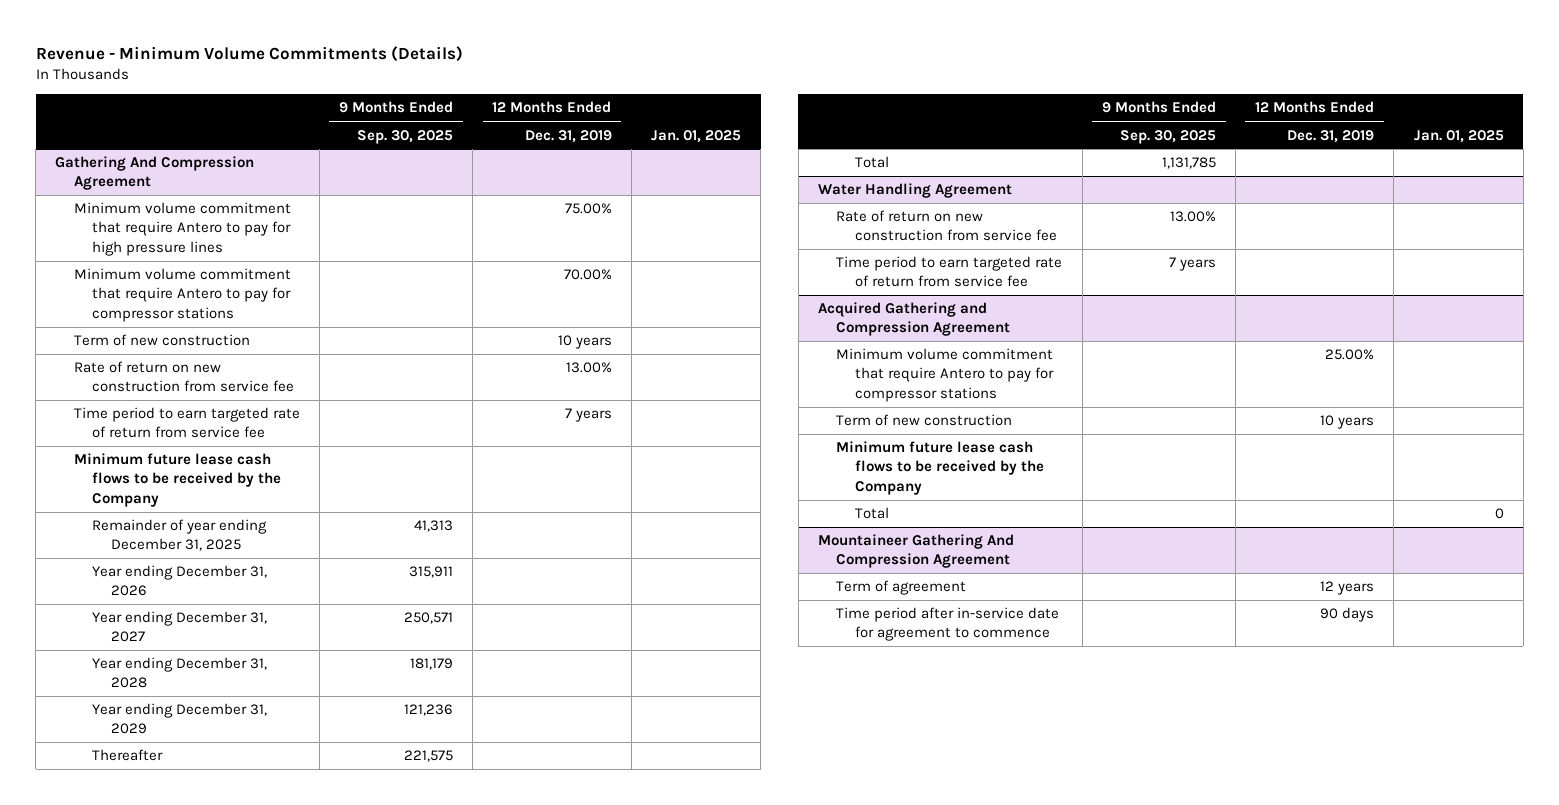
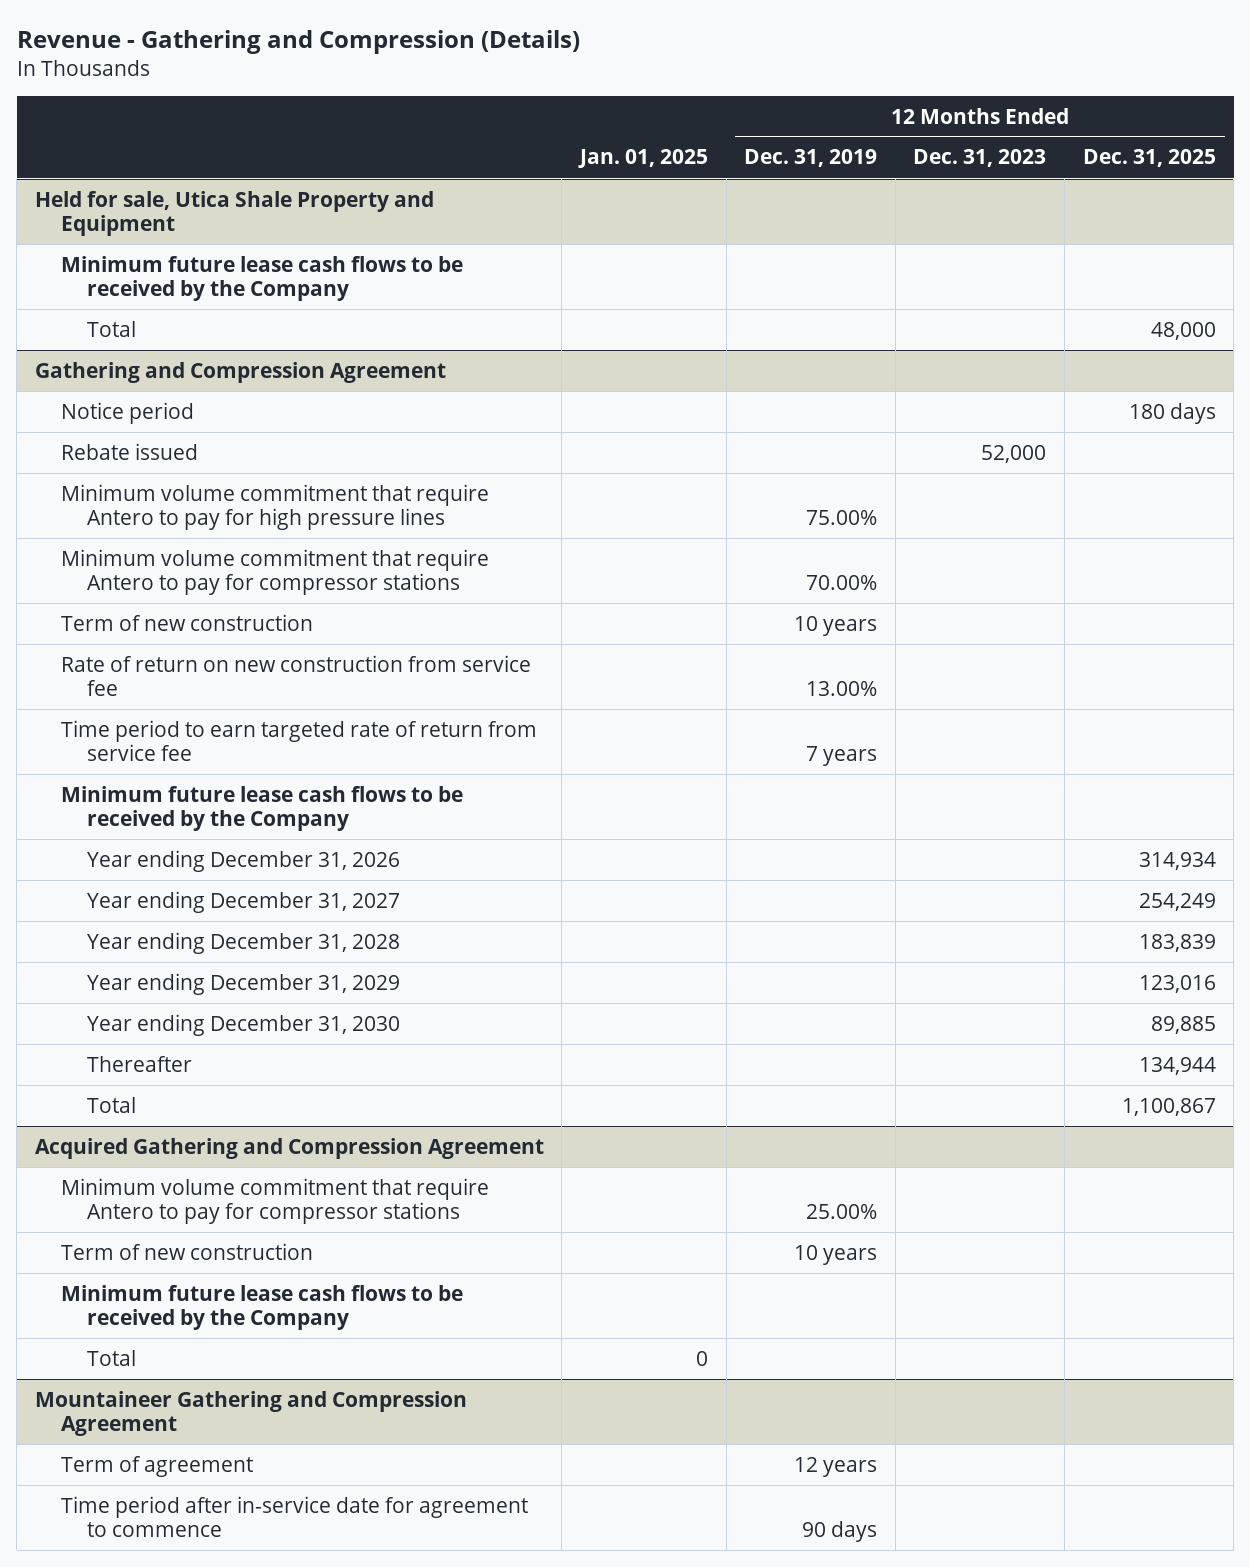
- Revenue - Minimum Volume Commitments (Details)
+ Revenue - Gathering and Compression (Details)
- | 9 Months Ended Sep. 30, 2025 | 12 Months Ended Dec. 31, 2019 | Jan. 01, 2025
+ | Jan. 01, 2025 | 12 Months Ended Dec. 31, 2019 | 12 Months Ended Dec. 31, 2023 | 12 Months Ended Dec. 31, 2025
- Gathering And Compression Agreement
+ Held for sale, Utica Shale Property and Equipment
+ Minimum future lease cash flows to be received by the Company
+ Total | | | | 48,000
+ Gathering and Compression Agreement
+ Notice period | | | | 180 days
+ Rebate issued | | | 52,000 |
- Remainder of year ending December 31, 2025 | 41,313 | |
+ Year ending December 31, 2030 | | | | 89,885
- Water Handling Agreement
- Rate of return on new construction from service fee | 13.00% | |
- Time period to earn targeted rate of return from service fee | 7 years | |
- Mountaineer Gathering And Compression Agreement
+ Mountaineer Gathering and Compression Agreement

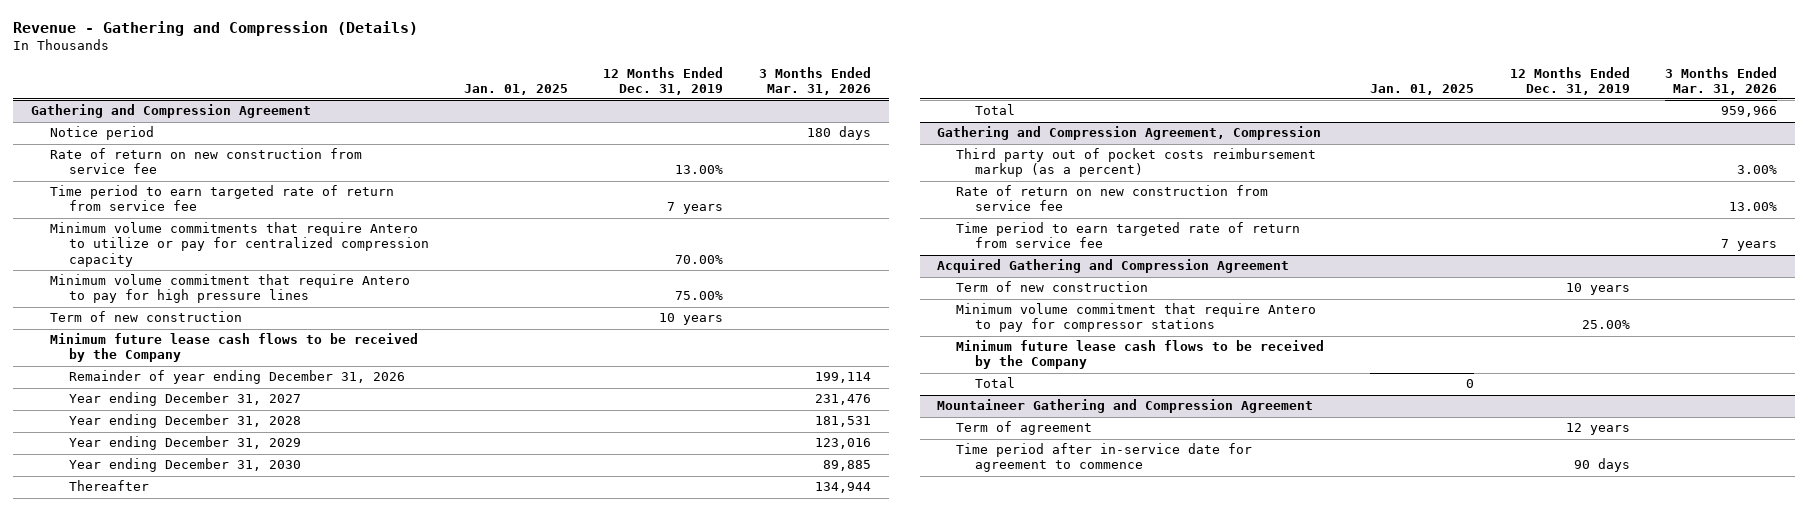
- | Jan. 01, 2025 | 12 Months Ended Dec. 31, 2019 | 12 Months Ended Dec. 31, 2023 | 12 Months Ended Dec. 31, 2025
+ | Jan. 01, 2025 | 12 Months Ended Dec. 31, 2019 | 3 Months Ended Mar. 31, 2026
- Held for sale, Utica Shale Property and Equipment
- Minimum future lease cash flows to be received by the Company
- Total | | | | 48,000
@ Gathering and Compression Agreement
- Rebate issued | | | 52,000 |
- Minimum volume commitment that require Antero to pay for compressor stations | | 70.00% | |
+ Minimum volume commitments that require Antero to utilize or pay for centralized compression capacity | | 70.00% |
moved down: Minimum volume commitment that require Antero to pay for high pressure lines | | 75.00% |
moved down: Term of new construction | | 10 years |
- Year ending December 31, 2026 | | | | 314,934
+ Remainder of year ending December 31, 2026 | | | 199,114
+ Gathering and Compression Agreement, Compression
+ Third party out of pocket costs reimbursement markup (as a percent) | | | 3.00%
+ Rate of return on new construction from service fee | | | 13.00%
+ Time period to earn targeted rate of return from service fee | | | 7 years
@ Acquired Gathering and Compression Agreement
moved down: Minimum volume commitment that require Antero to pay for compressor stations | | 25.00% |

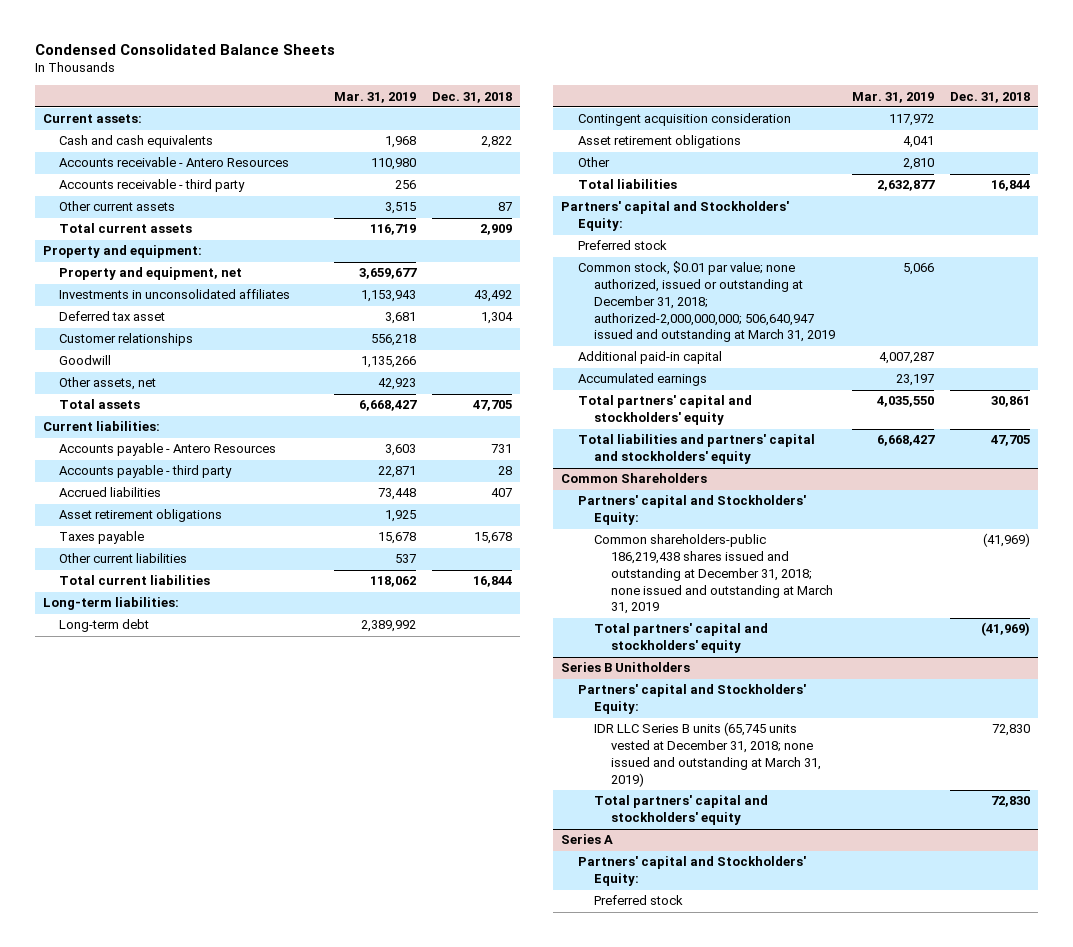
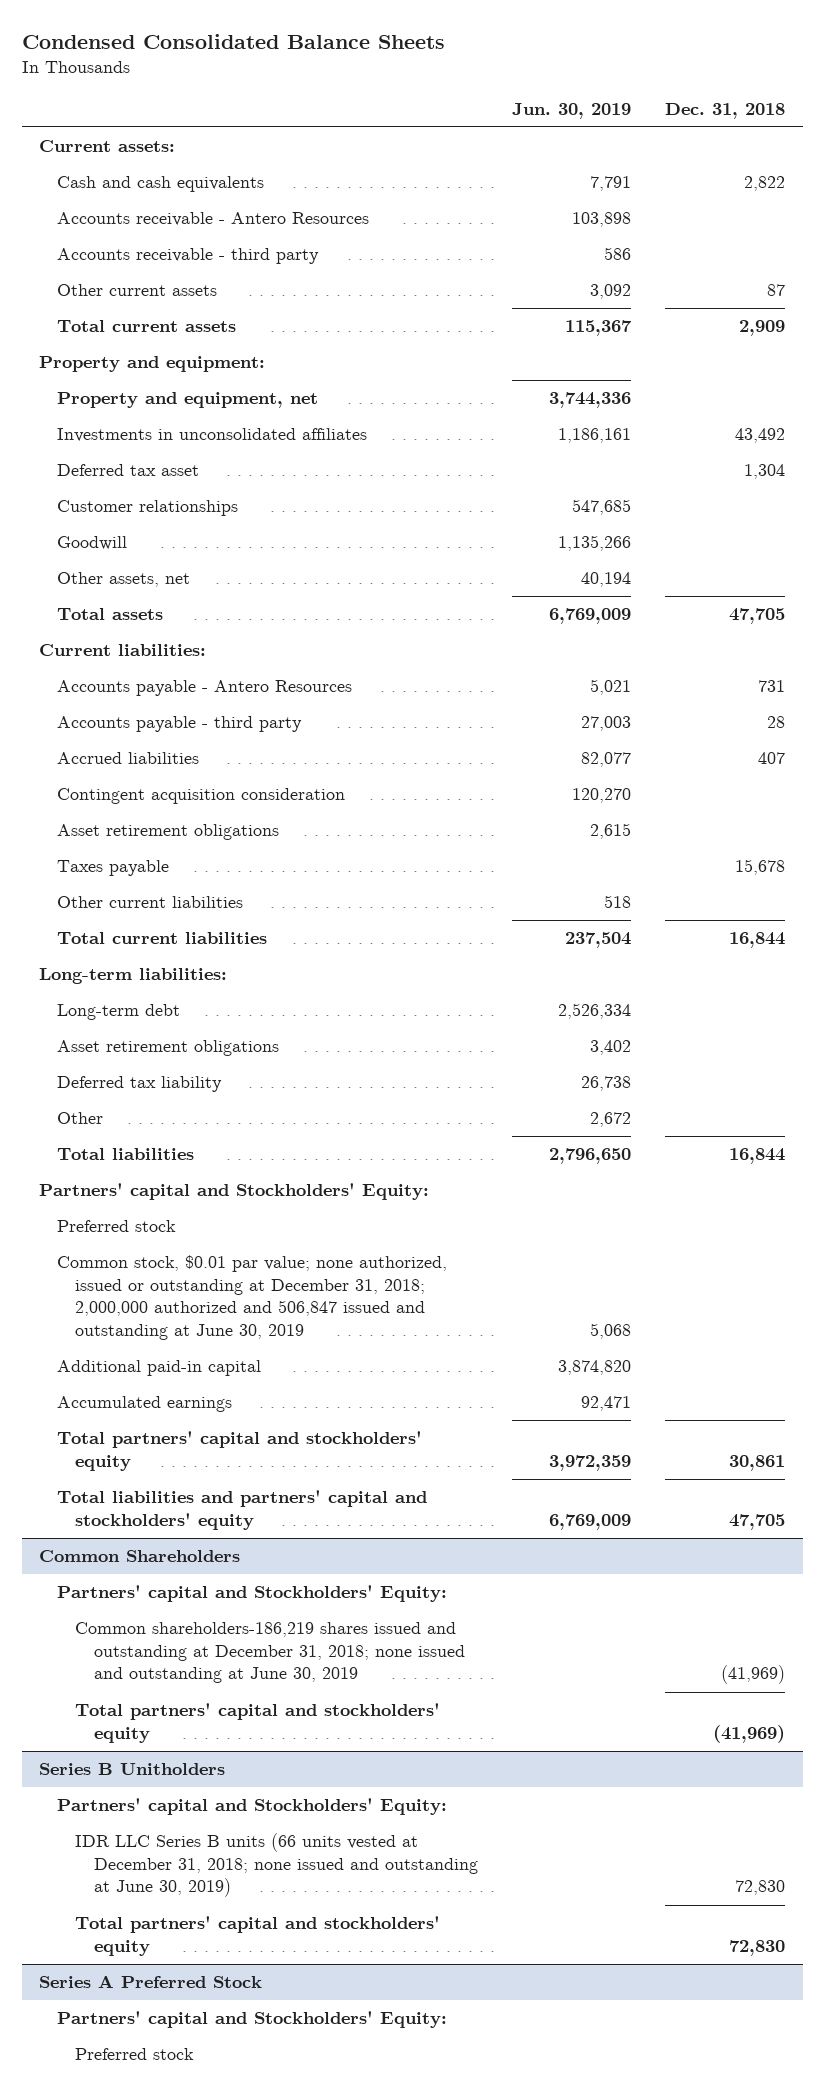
- | Mar. 31, 2019 | Dec. 31, 2018
+ | Jun. 30, 2019 | Dec. 31, 2018
moved up: Contingent acquisition consideration | 120,270 |
+ Deferred tax liability | 26,738 |
- Common stock, $0.01 par value; none authorized, issued or outstanding at December 31, 2018; authorized-2,000,000,000; 506,640,947 issued and outstanding at March 31, 2019 | 5,066 |
+ Common stock, $0.01 par value; none authorized, issued or outstanding at December 31, 2018; 2,000,000 authorized and 506,847 issued and outstanding at June 30, 2019 | 5,068 |
@ Common Shareholders
- Common shareholders-public 186,219,438 shares issued and outstanding at December 31, 2018; none issued and outstanding at March 31, 2019 | | (41,969)
+ Common shareholders-186,219 shares issued and outstanding at December 31, 2018; none issued and outstanding at June 30, 2019 | | (41,969)
@ Series B Unitholders
- IDR LLC Series B units (65,745 units vested at December 31, 2018; none issued and outstanding at March 31, 2019) | | 72,830
+ IDR LLC Series B units (66 units vested at December 31, 2018; none issued and outstanding at June 30, 2019) | | 72,830
- Series A
+ Series A Preferred Stock

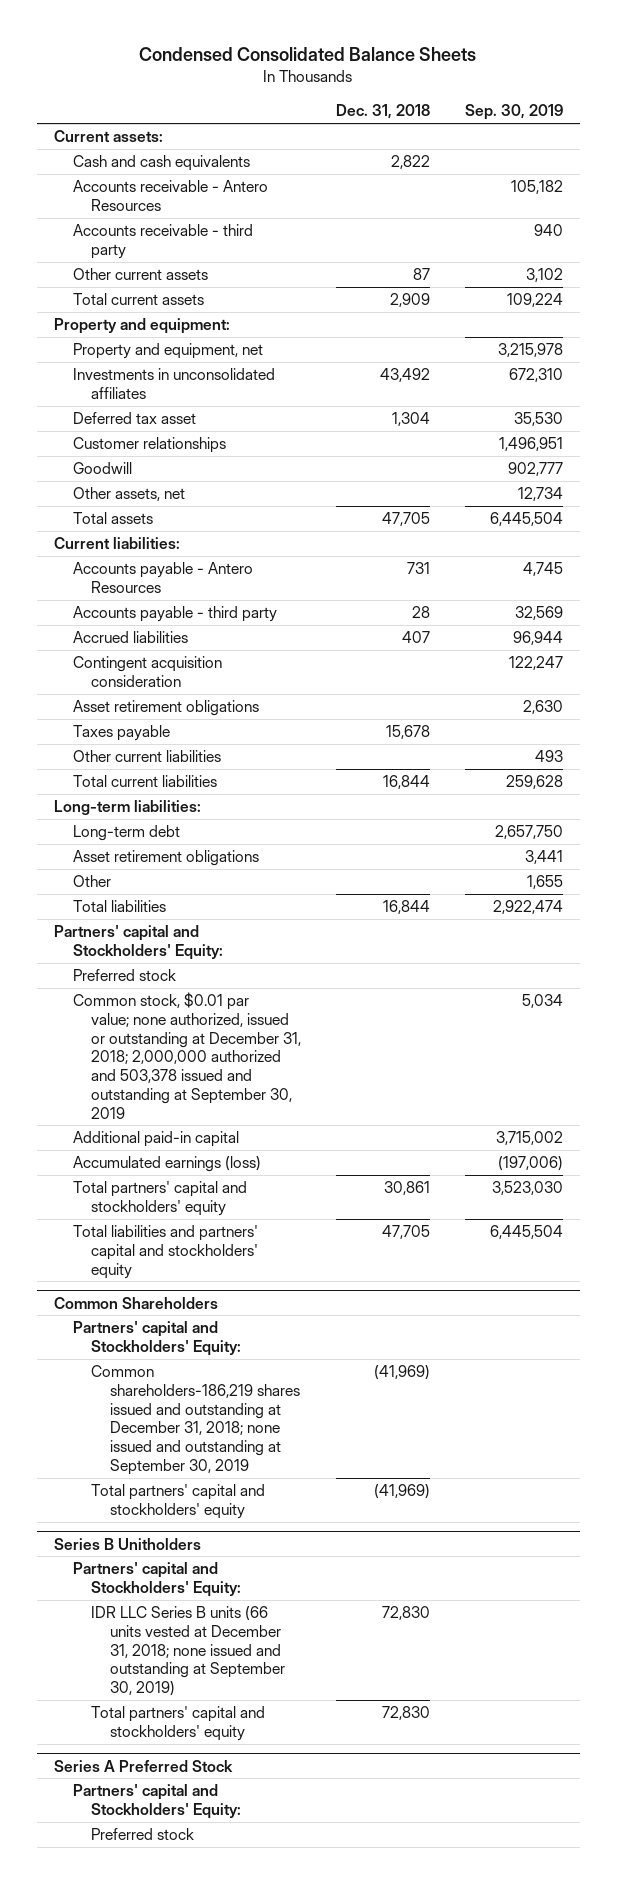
- | Jun. 30, 2019 | Dec. 31, 2018
+ | Dec. 31, 2018 | Sep. 30, 2019
- Deferred tax liability | 26,738 |
- Common stock, $0.01 par value; none authorized, issued or outstanding at December 31, 2018; 2,000,000 authorized and 506,847 issued and outstanding at June 30, 2019 | 5,068 |
+ Common stock, $0.01 par value; none authorized, issued or outstanding at December 31, 2018; 2,000,000 authorized and 503,378 issued and outstanding at September 30, 2019 | | 5,034
- Accumulated earnings | 92,471 |
+ Accumulated earnings (loss) | | (197,006)
@ Common Shareholders
- Common shareholders-186,219 shares issued and outstanding at December 31, 2018; none issued and outstanding at June 30, 2019 | | (41,969)
+ Common shareholders-186,219 shares issued and outstanding at December 31, 2018; none issued and outstanding at September 30, 2019 | (41,969) |
@ Series B Unitholders
- IDR LLC Series B units (66 units vested at December 31, 2018; none issued and outstanding at June 30, 2019) | | 72,830
+ IDR LLC Series B units (66 units vested at December 31, 2018; none issued and outstanding at September 30, 2019) | 72,830 |

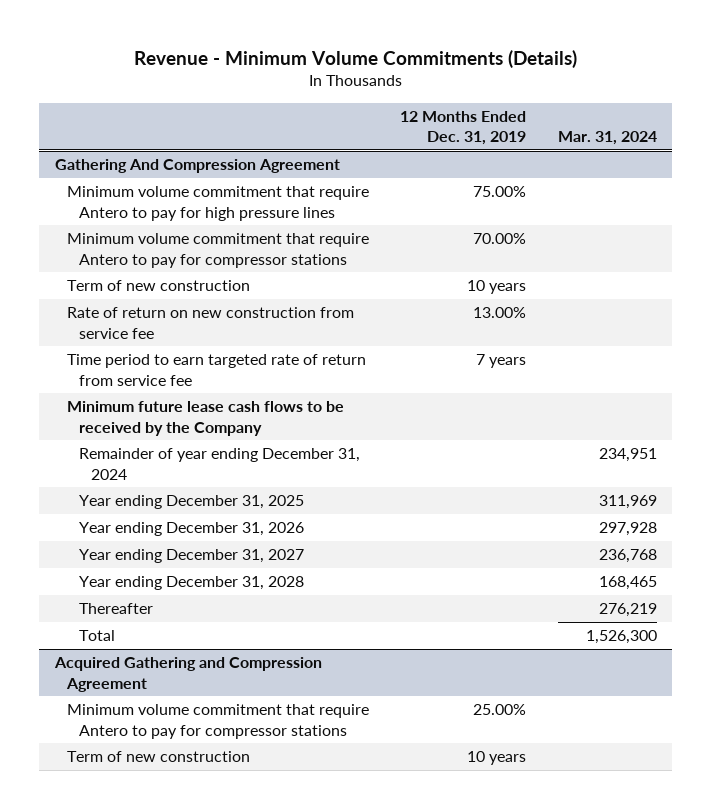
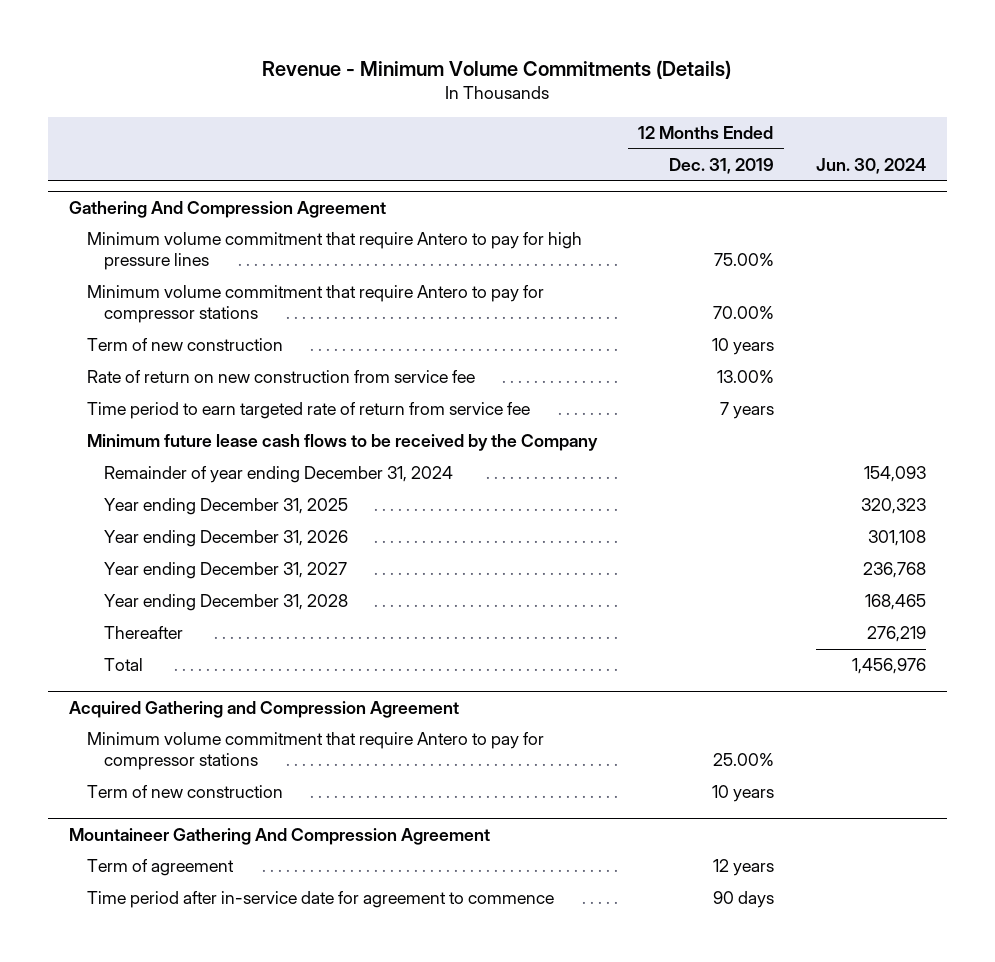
- | 12 Months Ended Dec. 31, 2019 | Mar. 31, 2024
+ | 12 Months Ended Dec. 31, 2019 | Jun. 30, 2024
+ Mountaineer Gathering And Compression Agreement
+ Term of agreement | 12 years |
+ Time period after in-service date for agreement to commence | 90 days |

